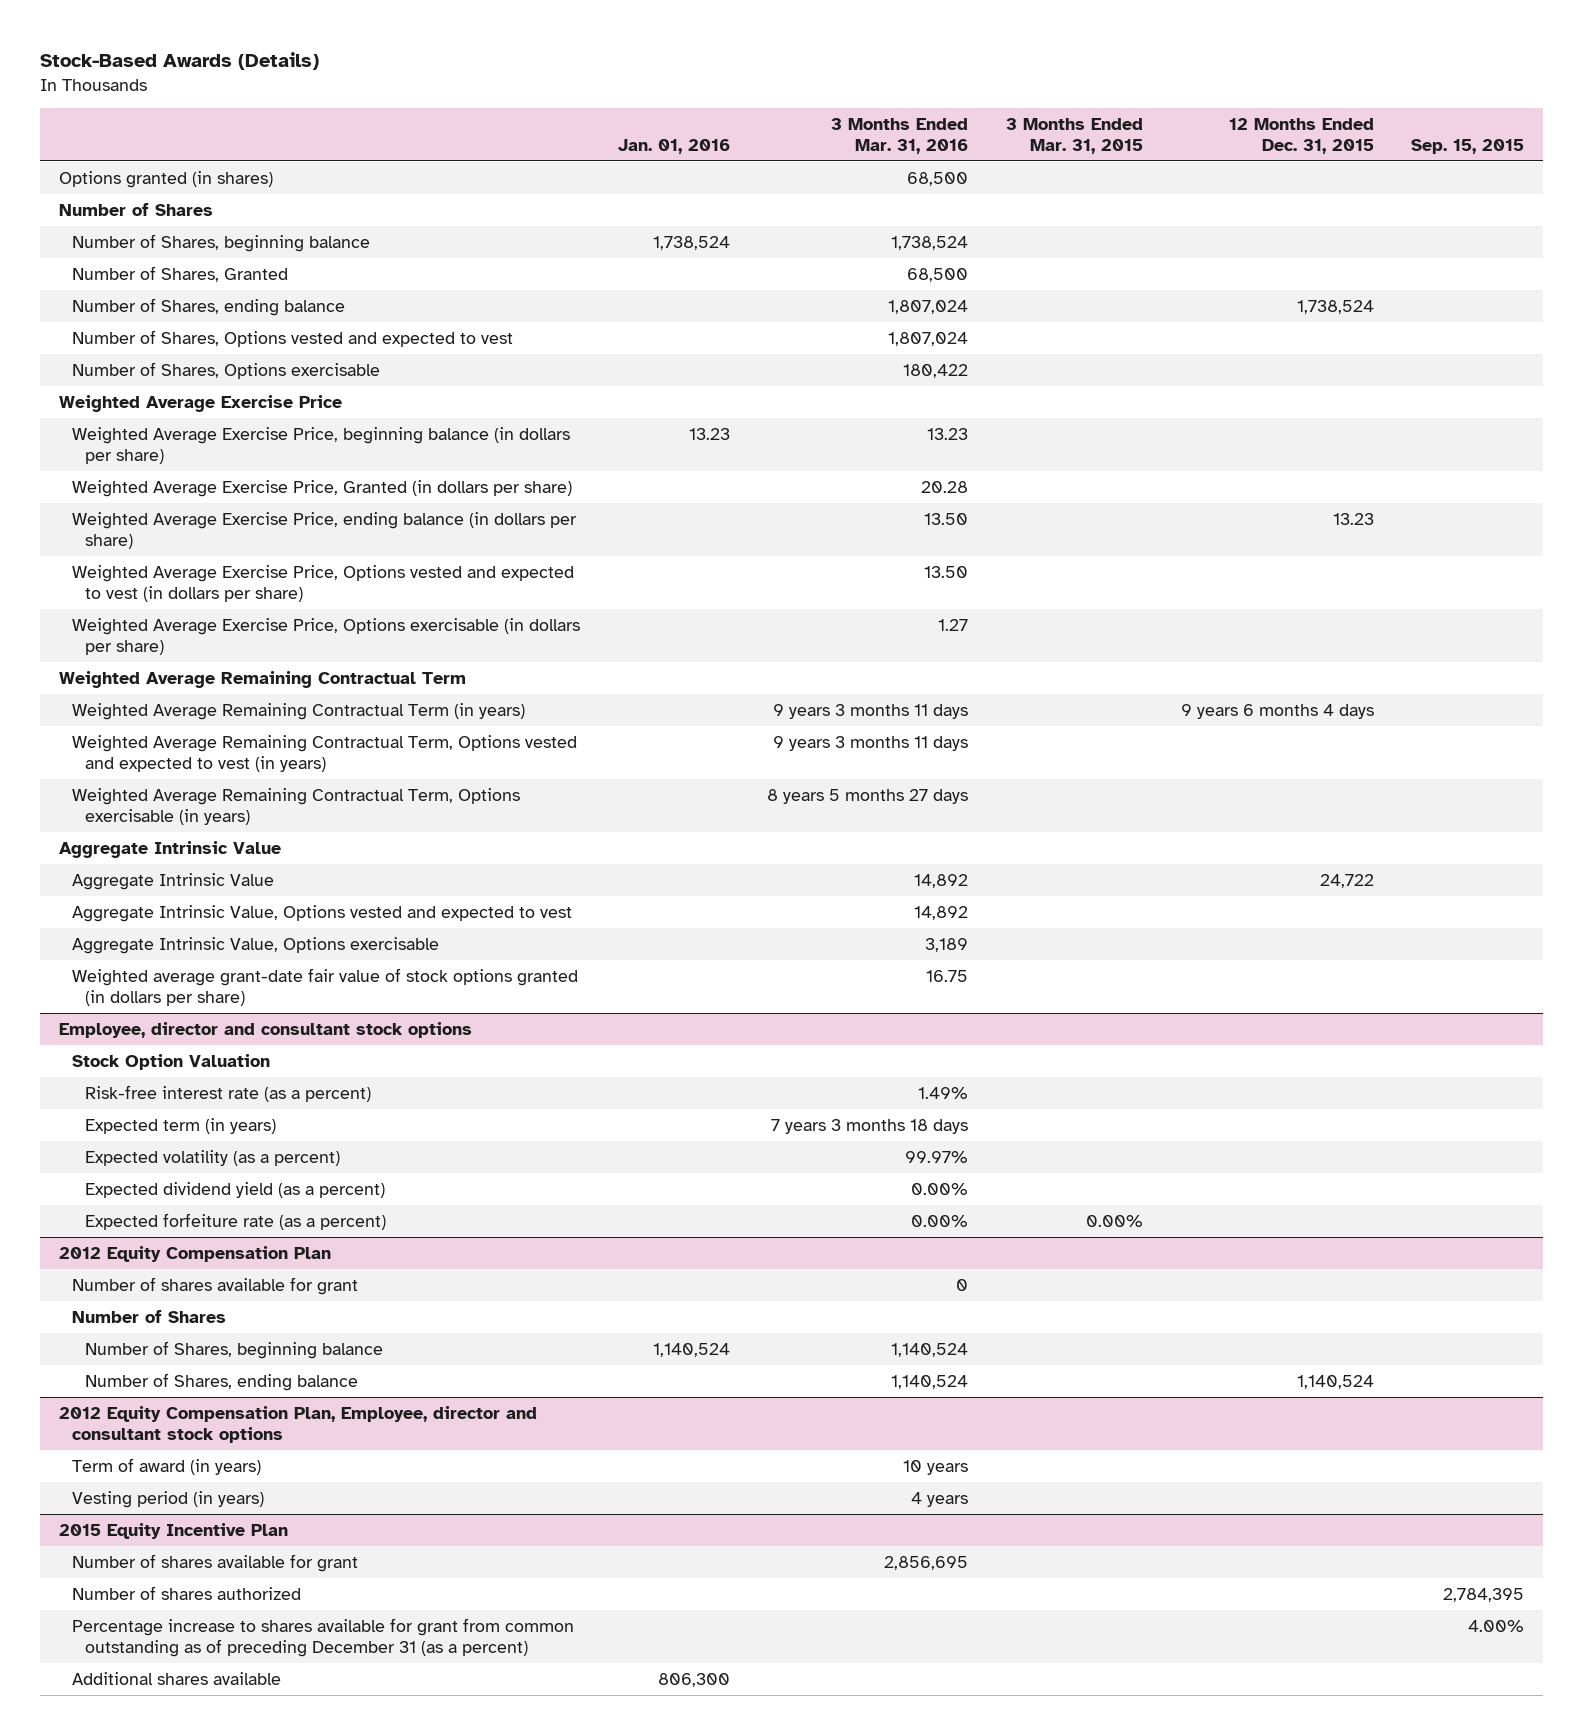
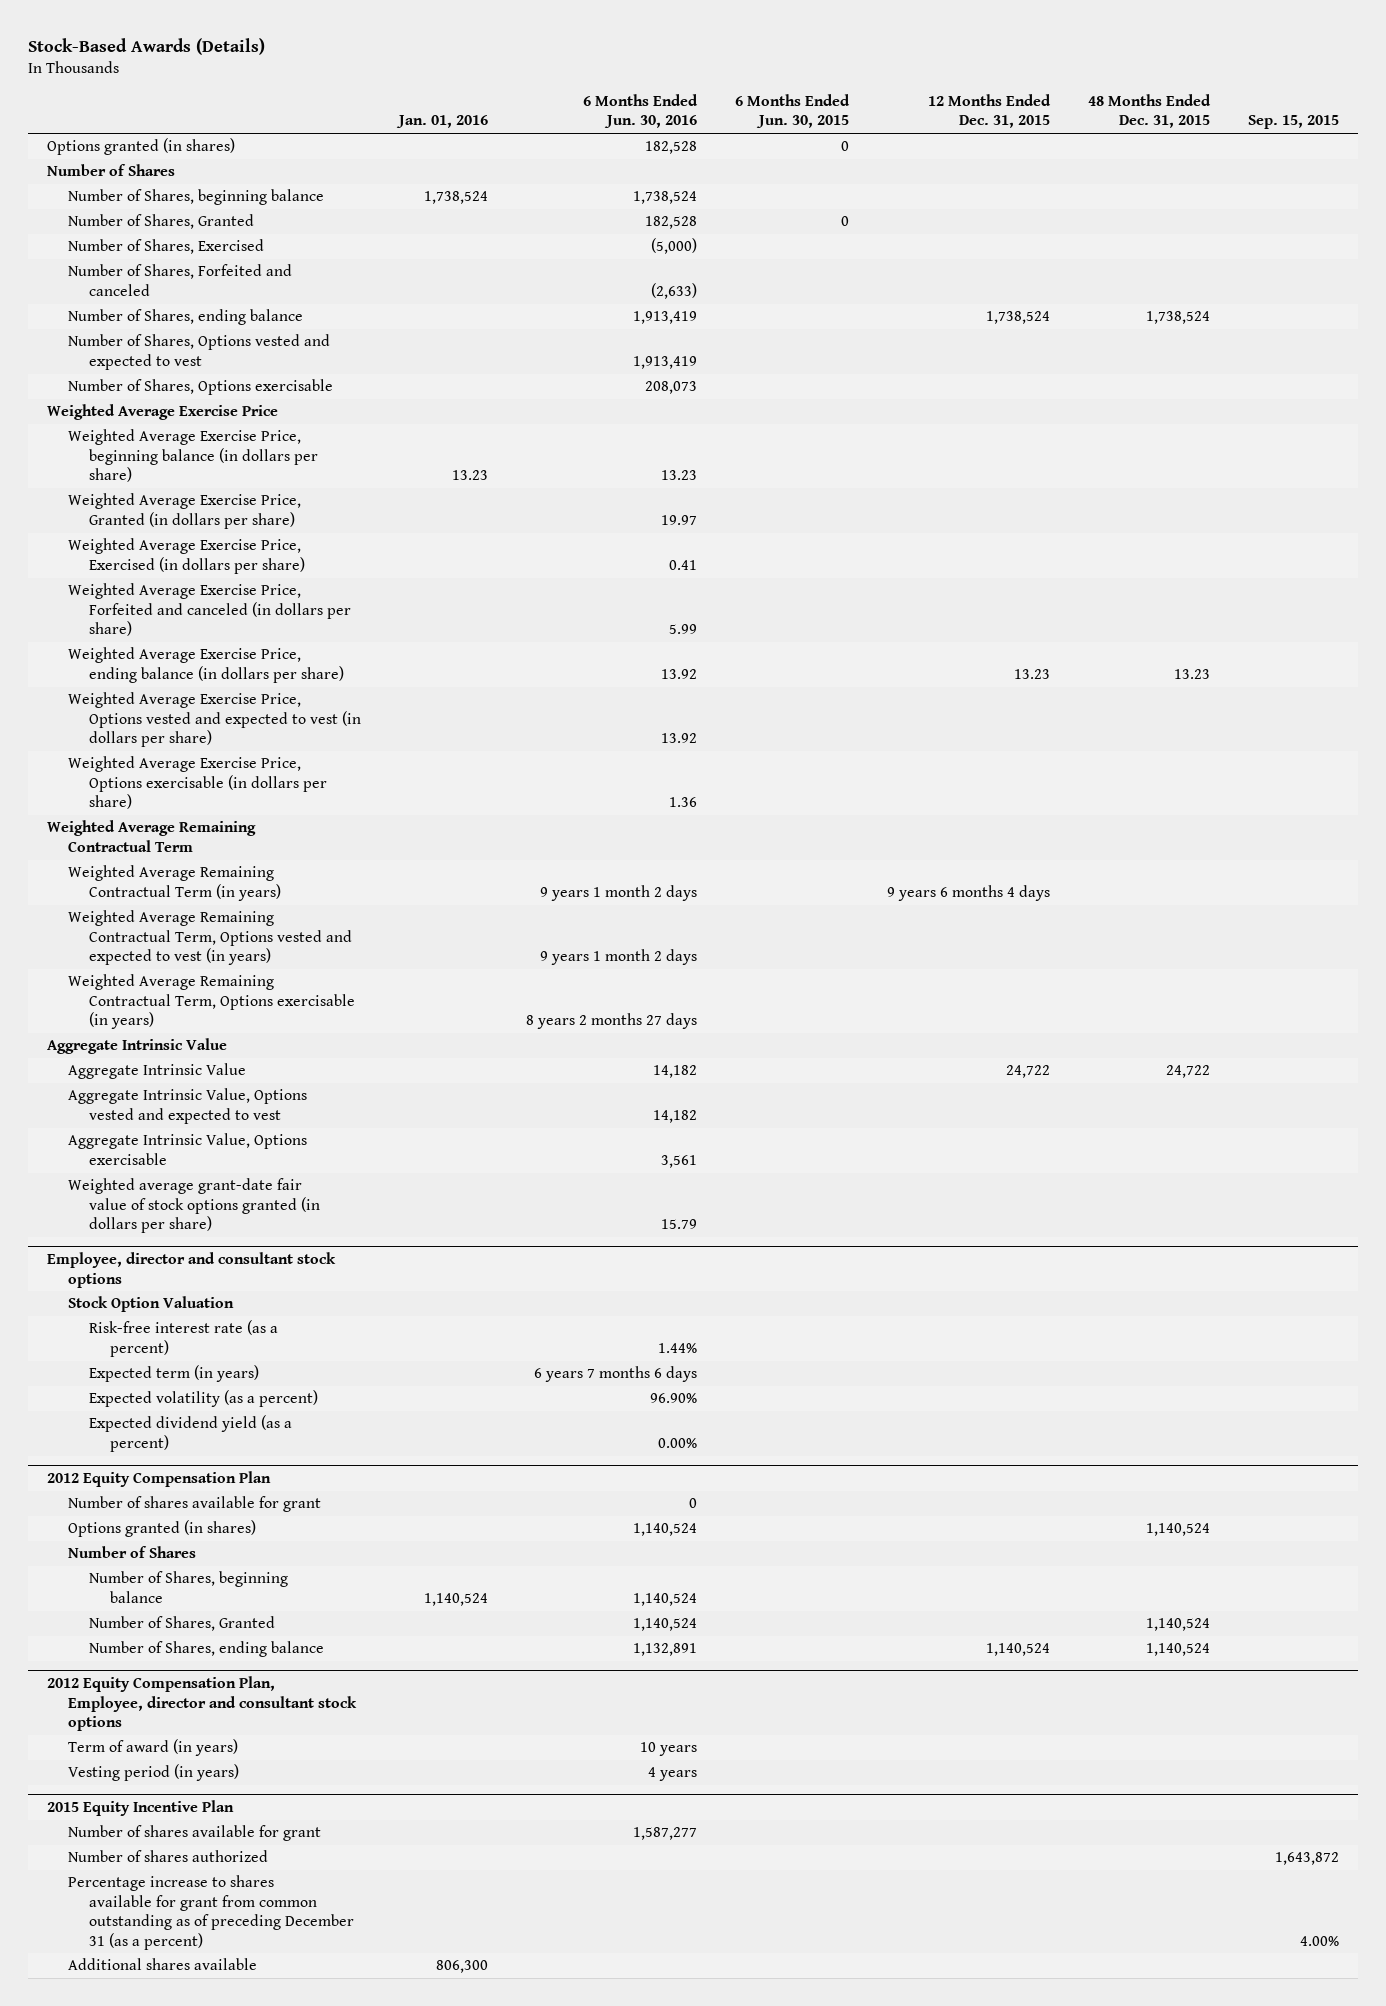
- | Jan. 01, 2016 | 3 Months Ended Mar. 31, 2016 | 3 Months Ended Mar. 31, 2015 | 12 Months Ended Dec. 31, 2015 | Sep. 15, 2015
+ | Jan. 01, 2016 | 6 Months Ended Jun. 30, 2016 | 6 Months Ended Jun. 30, 2015 | 12 Months Ended Dec. 31, 2015 | 48 Months Ended Dec. 31, 2015 | Sep. 15, 2015
+ Number of Shares, Exercised | | (5,000) | | | |
+ Number of Shares, Forfeited and canceled | | (2,633) | | | |
+ Weighted Average Exercise Price, Exercised (in dollars per share) | | 0.41 | | | |
+ Weighted Average Exercise Price, Forfeited and canceled (in dollars per share) | | 5.99 | | | |
@ Employee, director and consultant stock options
- Expected forfeiture rate (as a percent) | | 0.00% | 0.00% | |
@ 2012 Equity Compensation Plan
+ Options granted (in shares) | | 1,140,524 | | | 1,140,524 |
+ Number of Shares, Granted | | 1,140,524 | | | 1,140,524 |
@ 2015 Equity Incentive Plan
- Number of shares authorized | | | | | 2,784,395
+ Number of shares authorized | | | | | | 1,643,872

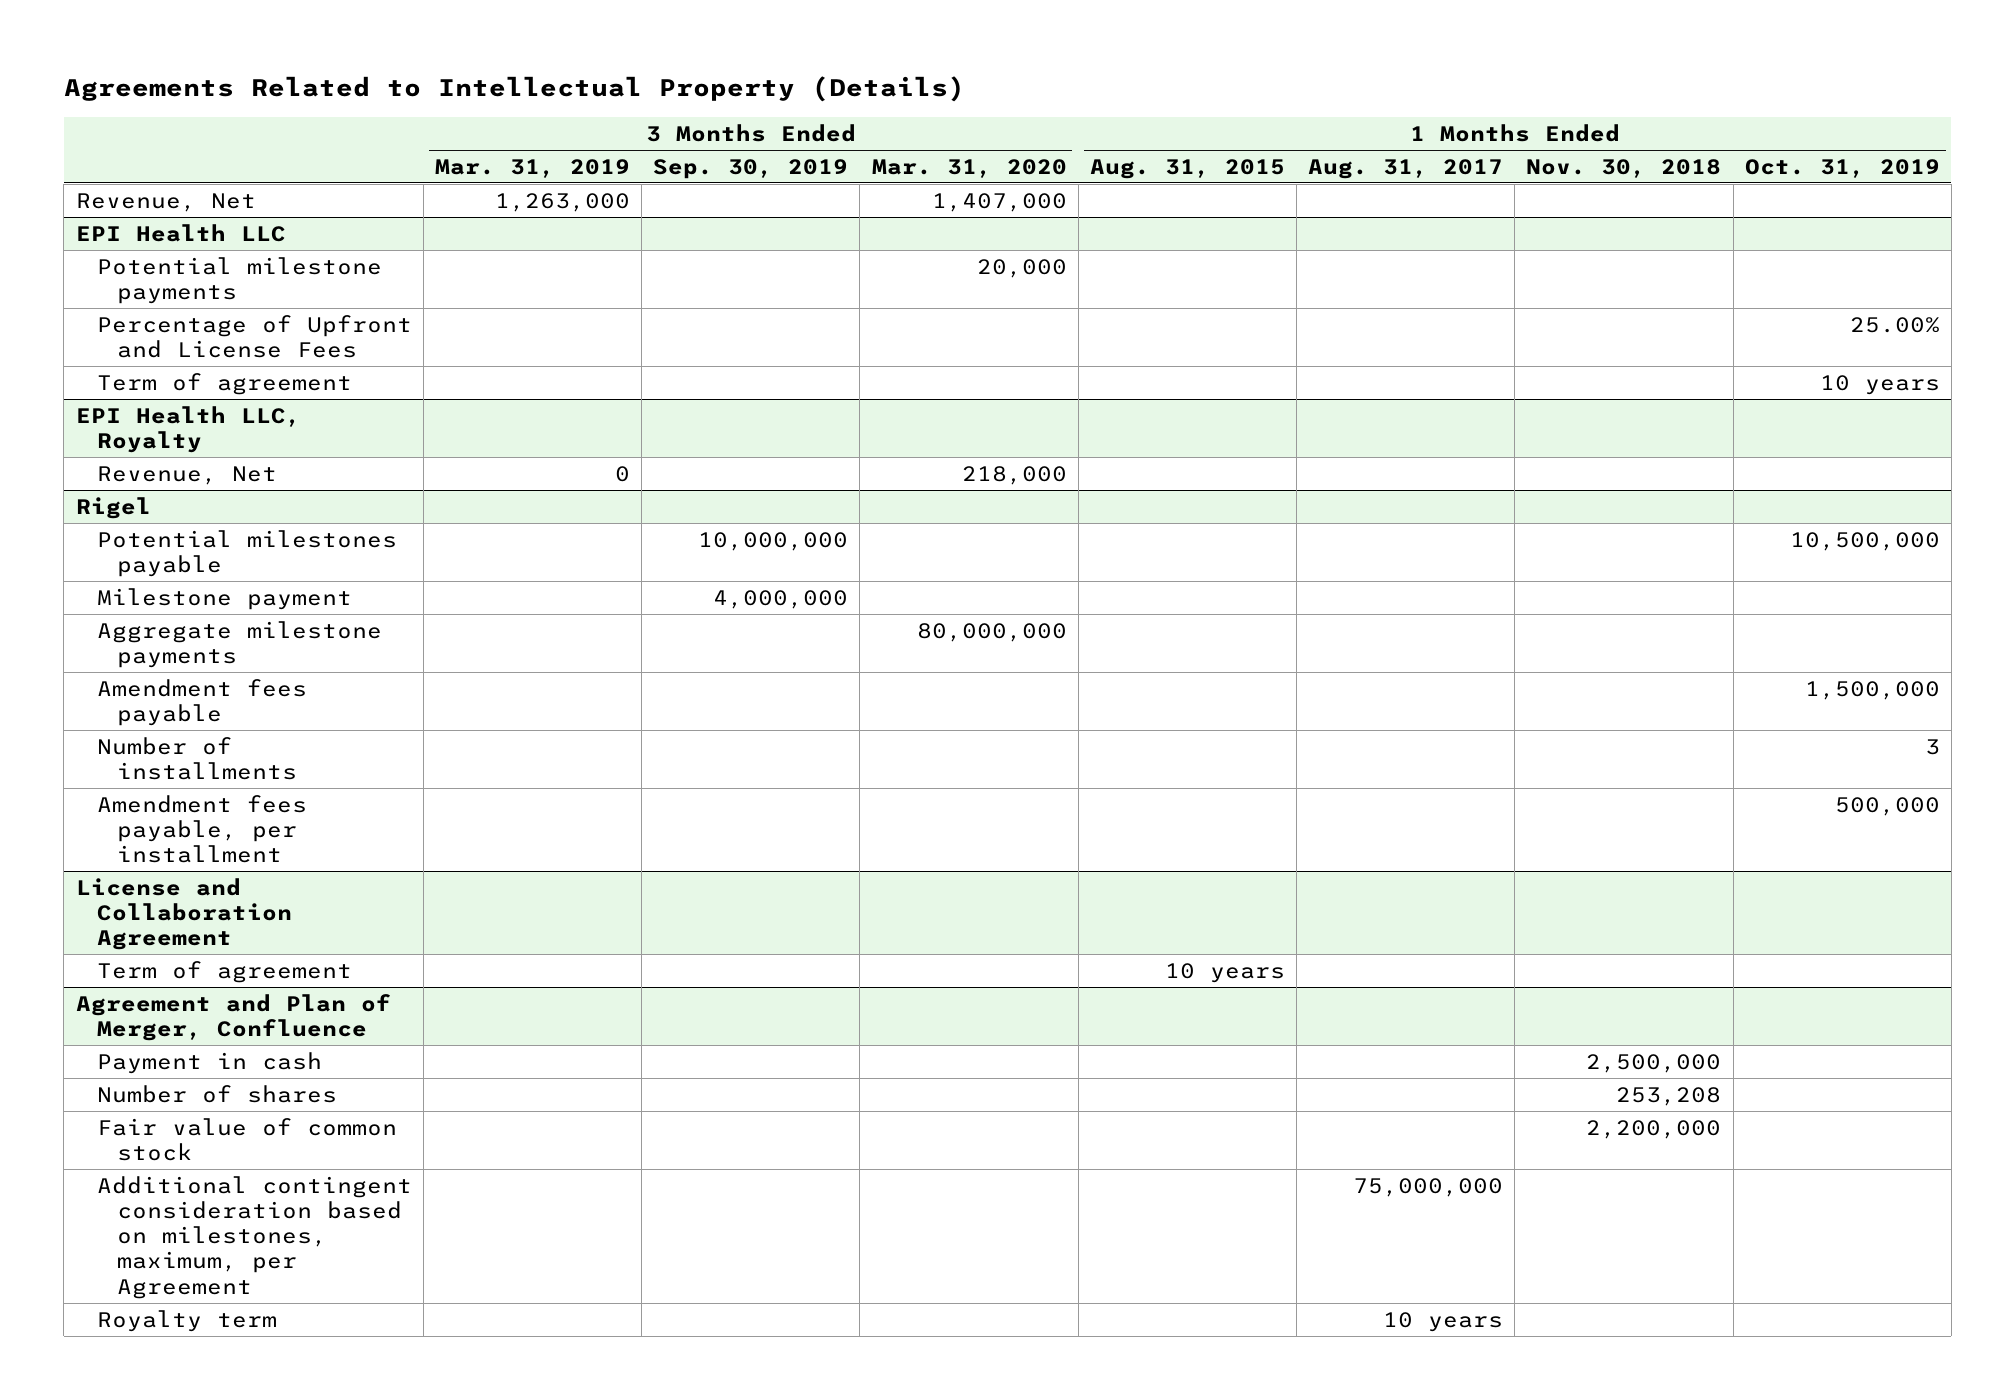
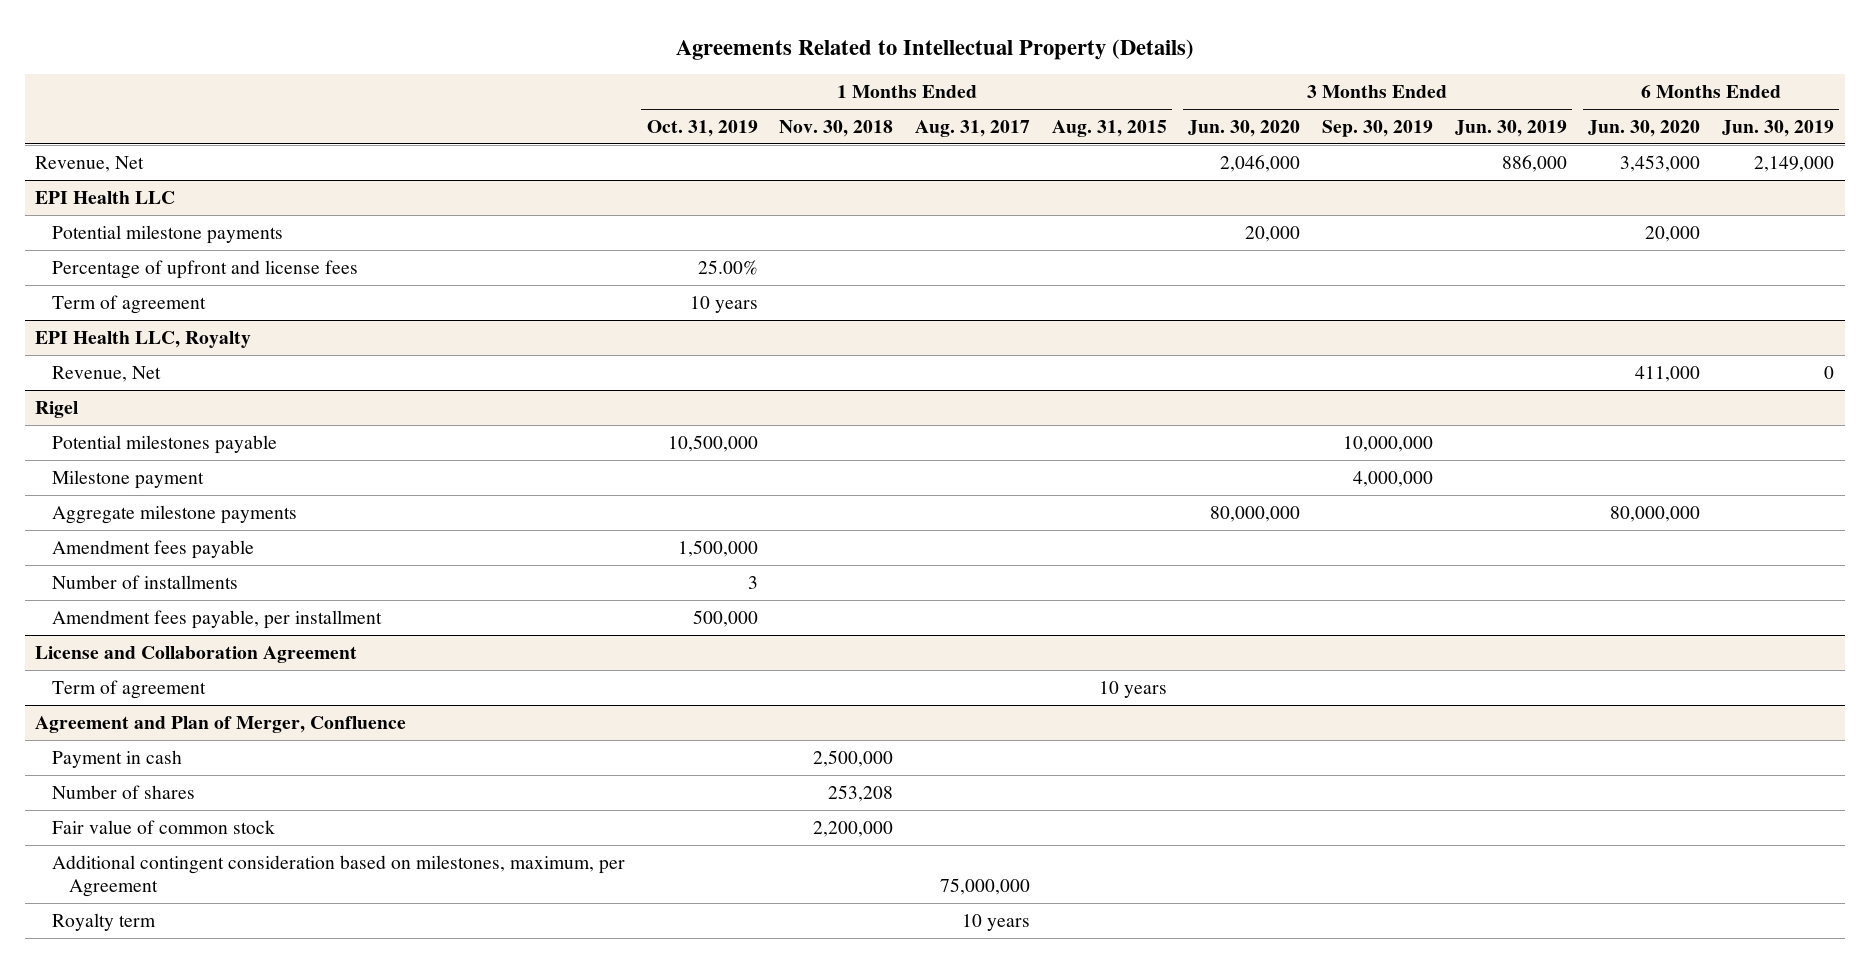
- | 3 Months Ended Mar. 31, 2019 | 3 Months Ended Sep. 30, 2019 | 3 Months Ended Mar. 31, 2020 | 1 Months Ended Aug. 31, 2015 | 1 Months Ended Aug. 31, 2017 | 1 Months Ended Nov. 30, 2018 | 1 Months Ended Oct. 31, 2019
+ | 1 Months Ended Oct. 31, 2019 | 1 Months Ended Nov. 30, 2018 | 1 Months Ended Aug. 31, 2017 | 1 Months Ended Aug. 31, 2015 | 3 Months Ended Jun. 30, 2020 | 3 Months Ended Sep. 30, 2019 | 3 Months Ended Jun. 30, 2019 | 6 Months Ended Jun. 30, 2020 | 6 Months Ended Jun. 30, 2019
@ EPI Health LLC
- Percentage of Upfront and License Fees | | | | | | | 25.00%
+ Percentage of upfront and license fees | 25.00% | | | | | | | |

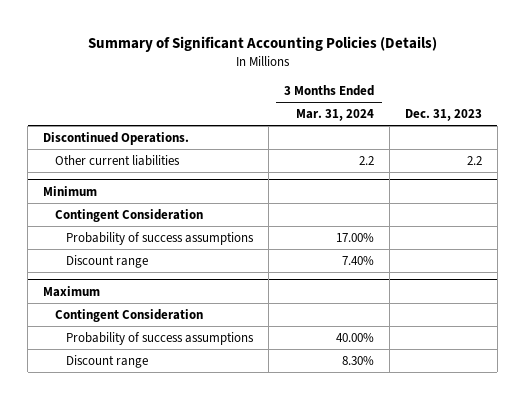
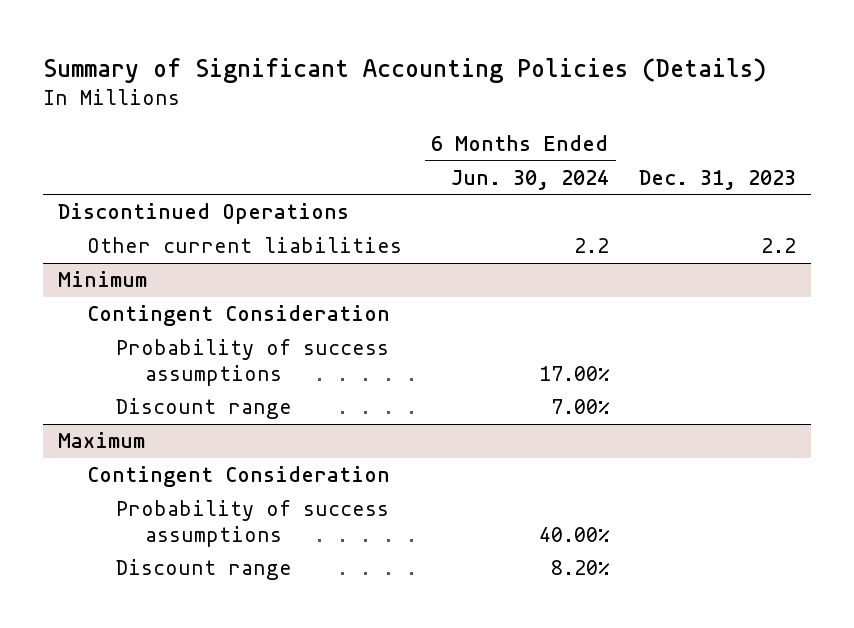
- | 3 Months Ended Mar. 31, 2024 | Dec. 31, 2023
+ | 6 Months Ended Jun. 30, 2024 | Dec. 31, 2023
- Discontinued Operations.
+ Discontinued Operations

